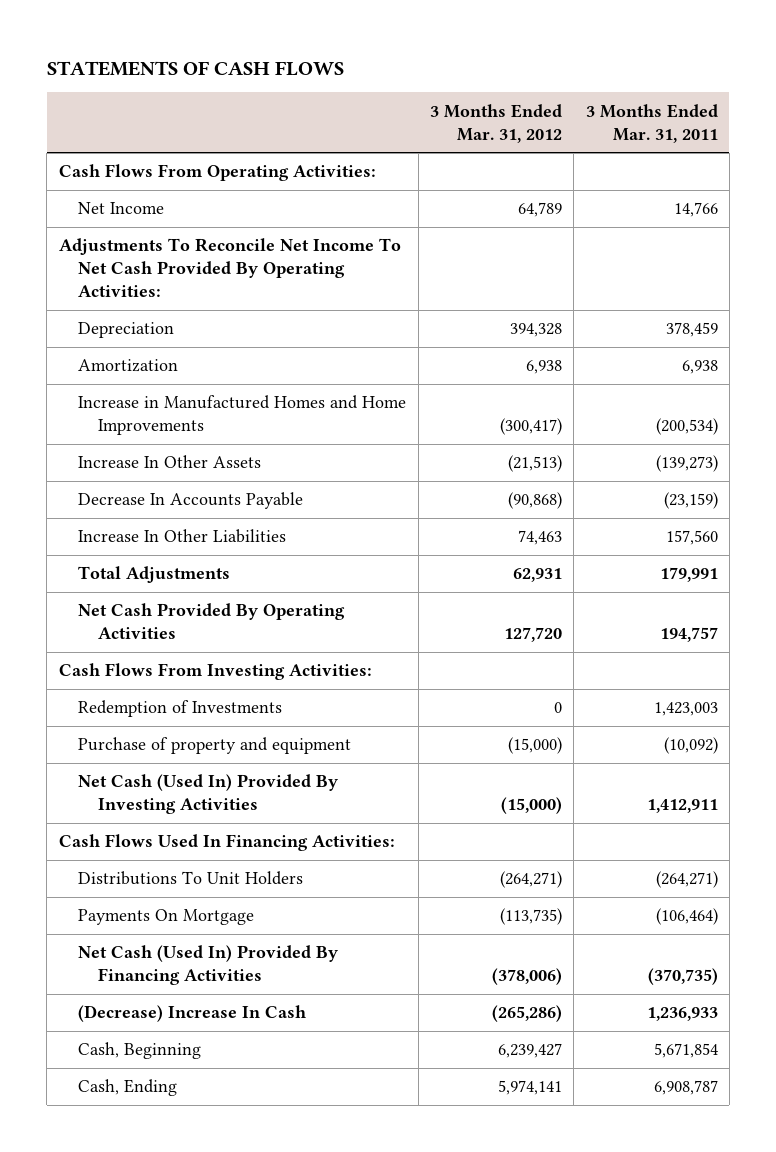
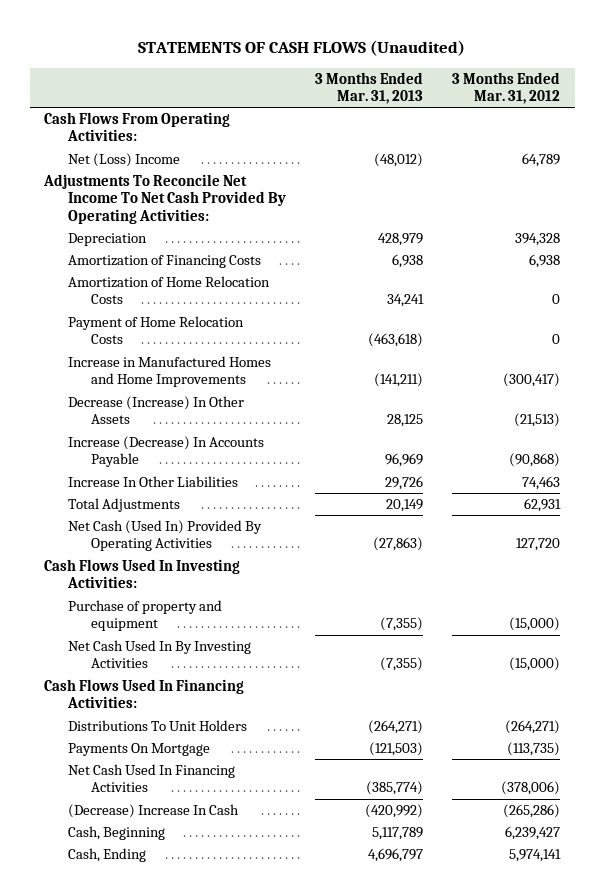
- STATEMENTS OF CASH FLOWS
+ STATEMENTS OF CASH FLOWS (Unaudited)
- | 3 Months Ended Mar. 31, 2012 | 3 Months Ended Mar. 31, 2011
+ | 3 Months Ended Mar. 31, 2013 | 3 Months Ended Mar. 31, 2012
- Net Income | 64,789 | 14,766
+ Net (Loss) Income | (48,012) | 64,789
- Amortization | 6,938 | 6,938
+ Amortization of Financing Costs | 6,938 | 6,938
+ Amortization of Home Relocation Costs | 34,241 | 0
+ Payment of Home Relocation Costs | (463,618) | 0
- Increase In Other Assets | (21,513) | (139,273)
- Decrease In Accounts Payable | (90,868) | (23,159)
+ Decrease (Increase) In Other Assets | 28,125 | (21,513)
+ Increase (Decrease) In Accounts Payable | 96,969 | (90,868)
- Net Cash Provided By Operating Activities | 127,720 | 194,757
- Cash Flows From Investing Activities:
- Redemption of Investments | 0 | 1,423,003
+ Net Cash (Used In) Provided By Operating Activities | (27,863) | 127,720
+ Cash Flows Used In Investing Activities:
- Net Cash (Used In) Provided By Investing Activities | (15,000) | 1,412,911
+ Net Cash Used In By Investing Activities | (7,355) | (15,000)
- Net Cash (Used In) Provided By Financing Activities | (378,006) | (370,735)
+ Net Cash Used In Financing Activities | (385,774) | (378,006)

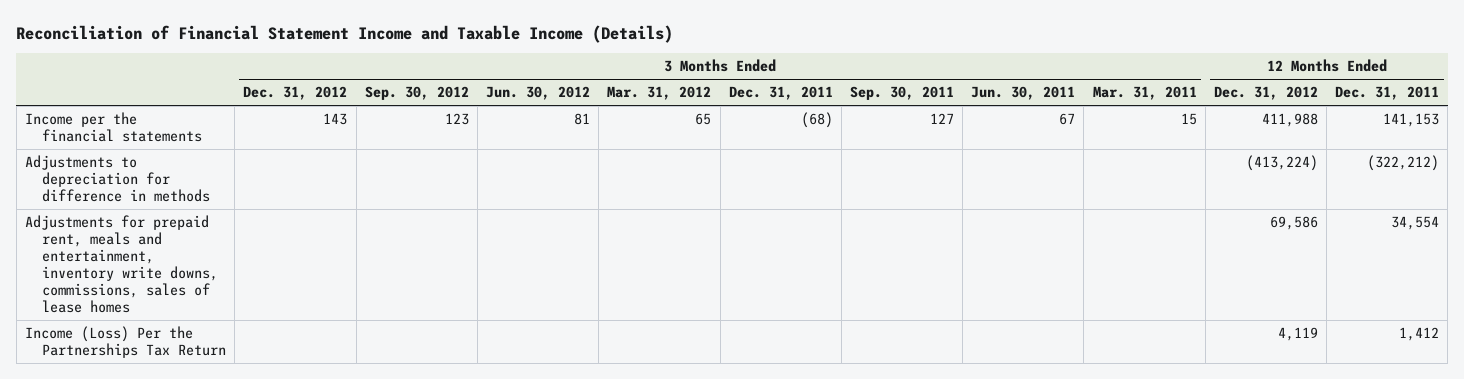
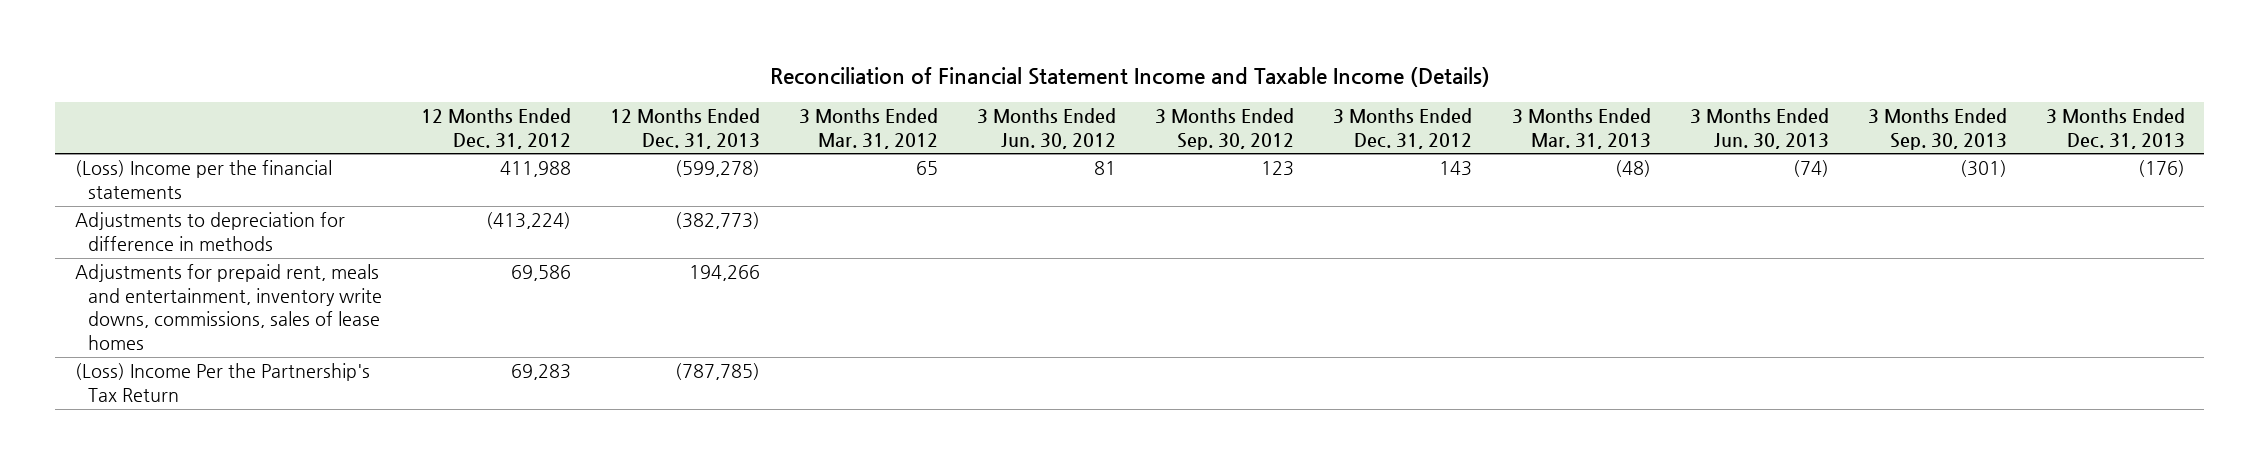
- | 3 Months Ended Dec. 31, 2012 | 3 Months Ended Sep. 30, 2012 | 3 Months Ended Jun. 30, 2012 | 3 Months Ended Mar. 31, 2012 | 3 Months Ended Dec. 31, 2011 | 3 Months Ended Sep. 30, 2011 | 3 Months Ended Jun. 30, 2011 | 3 Months Ended Mar. 31, 2011 | 12 Months Ended Dec. 31, 2012 | 12 Months Ended Dec. 31, 2011
+ | 12 Months Ended Dec. 31, 2012 | 12 Months Ended Dec. 31, 2013 | 3 Months Ended Mar. 31, 2012 | 3 Months Ended Jun. 30, 2012 | 3 Months Ended Sep. 30, 2012 | 3 Months Ended Dec. 31, 2012 | 3 Months Ended Mar. 31, 2013 | 3 Months Ended Jun. 30, 2013 | 3 Months Ended Sep. 30, 2013 | 3 Months Ended Dec. 31, 2013
- Income per the financial statements | 143 | 123 | 81 | 65 | (68) | 127 | 67 | 15 | 411,988 | 141,153
+ (Loss) Income per the financial statements | 411,988 | (599,278) | 65 | 81 | 123 | 143 | (48) | (74) | (301) | (176)
- Income (Loss) Per the Partnerships Tax Return | | | | | | | | | 4,119 | 1,412
+ (Loss) Income Per the Partnership's Tax Return | 69,283 | (787,785) | | | | | | | |

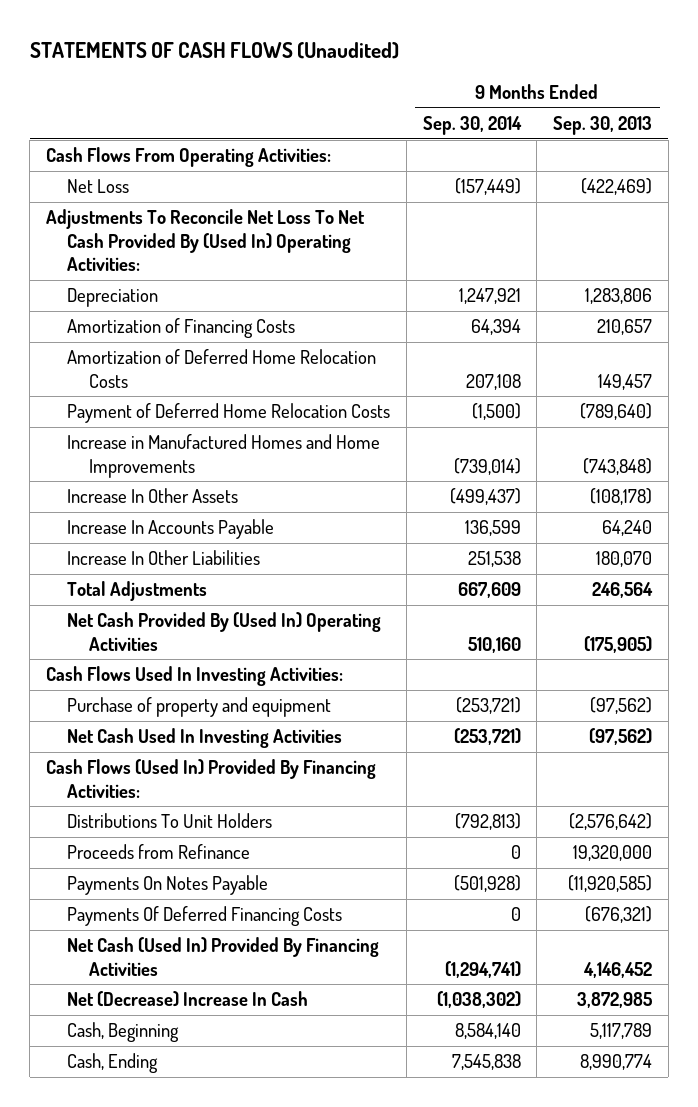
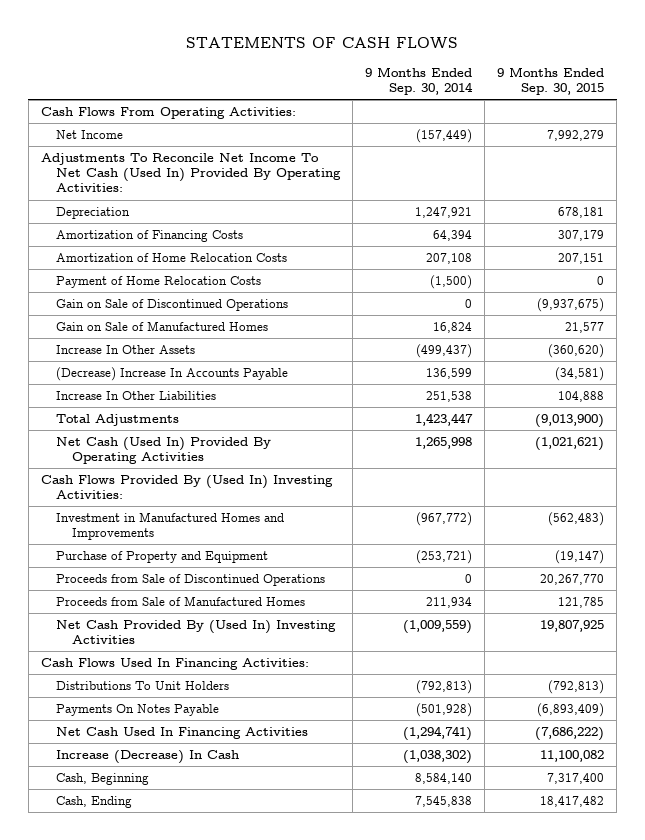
- STATEMENTS OF CASH FLOWS (Unaudited)
+ STATEMENTS OF CASH FLOWS
- | 9 Months Ended Sep. 30, 2014 | 9 Months Ended Sep. 30, 2013
+ | 9 Months Ended Sep. 30, 2014 | 9 Months Ended Sep. 30, 2015
- Net Loss | (157,449) | (422,469)
- Adjustments To Reconcile Net Loss To Net Cash Provided By (Used In) Operating Activities:
+ Net Income | (157,449) | 7,992,279
+ Adjustments To Reconcile Net Income To Net Cash (Used In) Provided By Operating Activities:
- Amortization of Deferred Home Relocation Costs | 207,108 | 149,457
- Payment of Deferred Home Relocation Costs | (1,500) | (789,640)
- Increase in Manufactured Homes and Home Improvements | (739,014) | (743,848)
+ Amortization of Home Relocation Costs | 207,108 | 207,151
+ Payment of Home Relocation Costs | (1,500) | 0
+ Gain on Sale of Discontinued Operations | 0 | (9,937,675)
+ Gain on Sale of Manufactured Homes | 16,824 | 21,577
- Increase In Accounts Payable | 136,599 | 64,240
+ (Decrease) Increase In Accounts Payable | 136,599 | (34,581)
- Total Adjustments | 667,609 | 246,564
- Net Cash Provided By (Used In) Operating Activities | 510,160 | (175,905)
- Cash Flows Used In Investing Activities:
- Purchase of property and equipment | (253,721) | (97,562)
- Net Cash Used In Investing Activities | (253,721) | (97,562)
- Cash Flows (Used In) Provided By Financing Activities:
+ Total Adjustments | 1,423,447 | (9,013,900)
+ Net Cash (Used In) Provided By Operating Activities | 1,265,998 | (1,021,621)
+ Cash Flows Provided By (Used In) Investing Activities:
+ Investment in Manufactured Homes and Improvements | (967,772) | (562,483)
+ Purchase of Property and Equipment | (253,721) | (19,147)
+ Proceeds from Sale of Discontinued Operations | 0 | 20,267,770
+ Proceeds from Sale of Manufactured Homes | 211,934 | 121,785
+ Net Cash Provided By (Used In) Investing Activities | (1,009,559) | 19,807,925
+ Cash Flows Used In Financing Activities:
- Proceeds from Refinance | 0 | 19,320,000
- Payments Of Deferred Financing Costs | 0 | (676,321)
- Net Cash (Used In) Provided By Financing Activities | (1,294,741) | 4,146,452
- Net (Decrease) Increase In Cash | (1,038,302) | 3,872,985
+ Net Cash Used In Financing Activities | (1,294,741) | (7,686,222)
+ Increase (Decrease) In Cash | (1,038,302) | 11,100,082

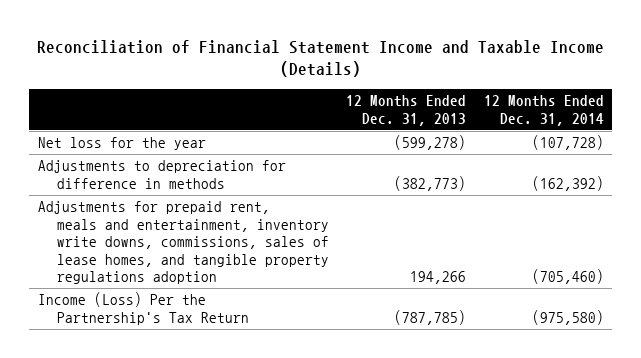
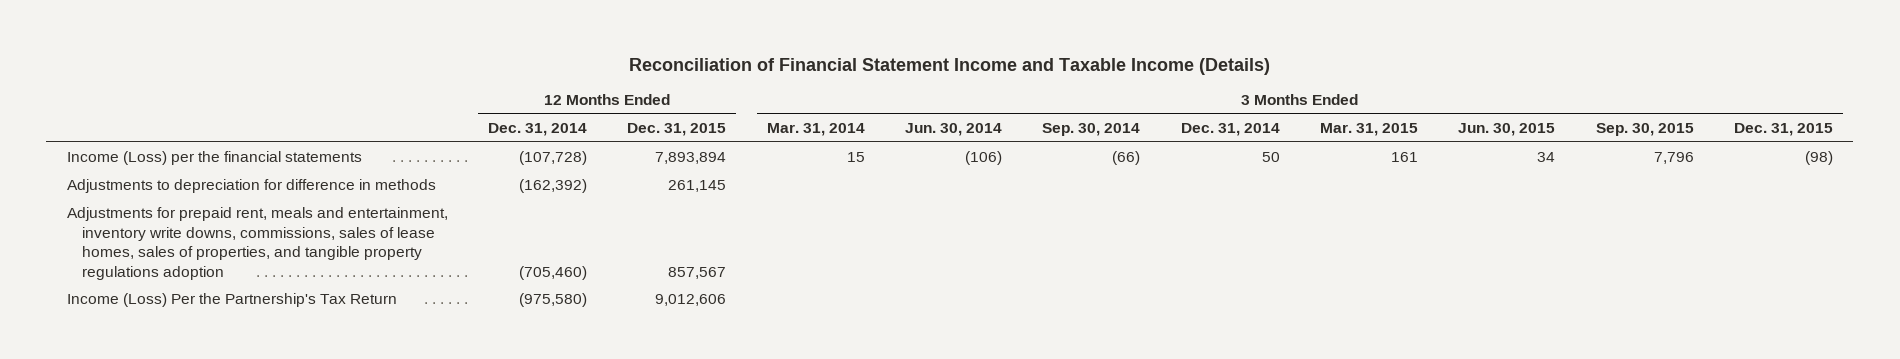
- | 12 Months Ended Dec. 31, 2013 | 12 Months Ended Dec. 31, 2014
+ | 12 Months Ended Dec. 31, 2014 | 12 Months Ended Dec. 31, 2015 | 3 Months Ended Mar. 31, 2014 | 3 Months Ended Jun. 30, 2014 | 3 Months Ended Sep. 30, 2014 | 3 Months Ended Dec. 31, 2014 | 3 Months Ended Mar. 31, 2015 | 3 Months Ended Jun. 30, 2015 | 3 Months Ended Sep. 30, 2015 | 3 Months Ended Dec. 31, 2015
- Net loss for the year | (599,278) | (107,728)
+ Income (Loss) per the financial statements | (107,728) | 7,893,894 | 15 | (106) | (66) | 50 | 161 | 34 | 7,796 | (98)
- Adjustments for prepaid rent, meals and entertainment, inventory write downs, commissions, sales of lease homes, and tangible property regulations adoption | 194,266 | (705,460)
+ Adjustments for prepaid rent, meals and entertainment, inventory write downs, commissions, sales of lease homes, sales of properties, and tangible property regulations adoption | (705,460) | 857,567 | | | | | | | |

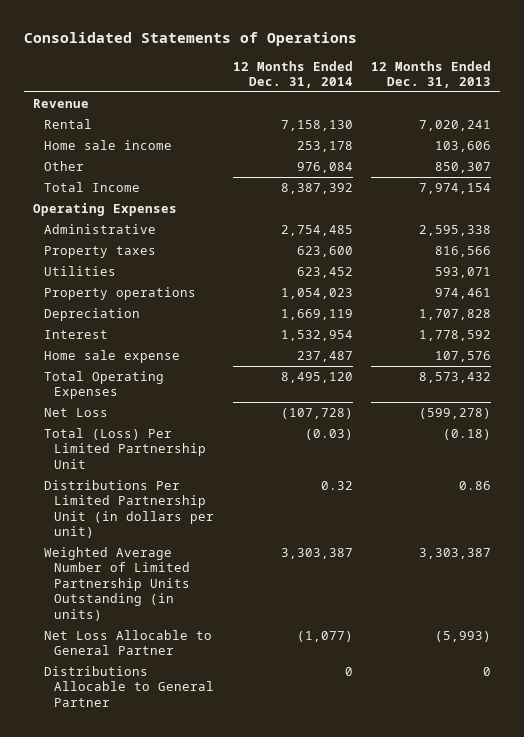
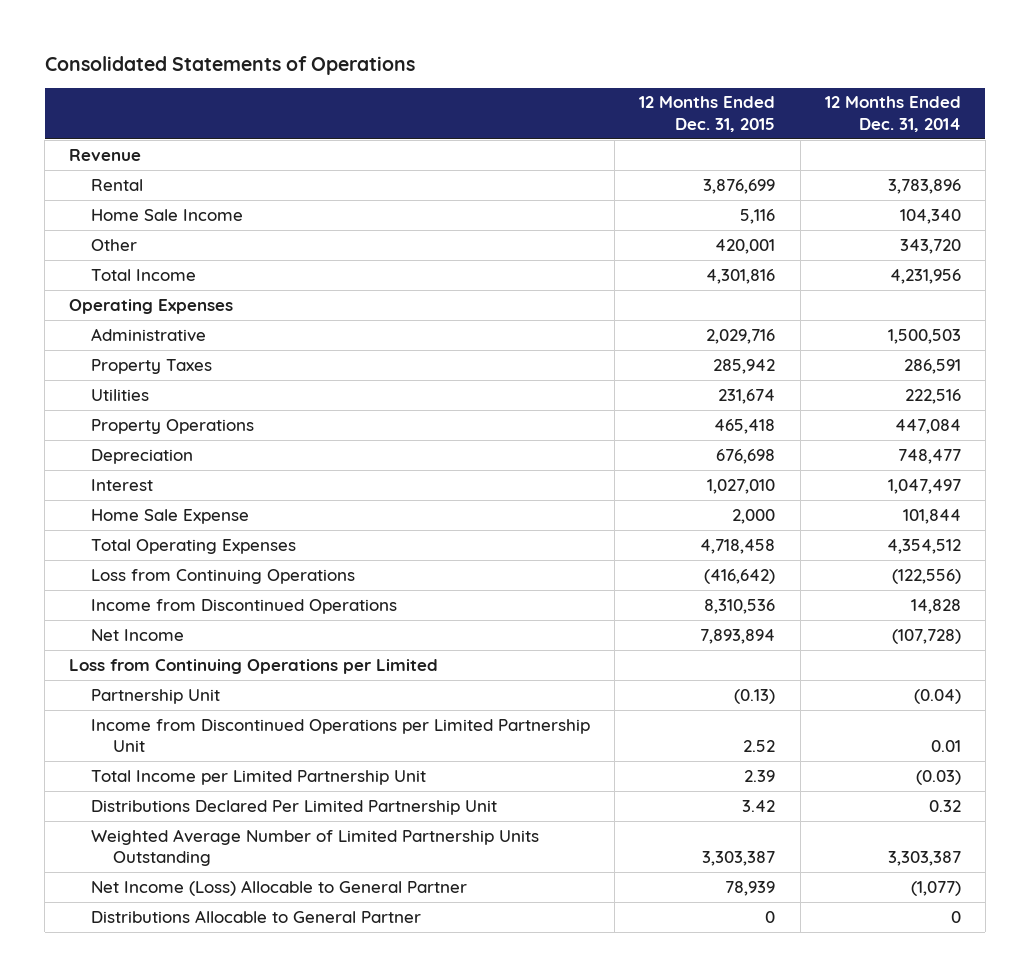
- | 12 Months Ended Dec. 31, 2014 | 12 Months Ended Dec. 31, 2013
+ | 12 Months Ended Dec. 31, 2015 | 12 Months Ended Dec. 31, 2014
- Rental | 7,158,130 | 7,020,241
- Home sale income | 253,178 | 103,606
- Other | 976,084 | 850,307
- Total Income | 8,387,392 | 7,974,154
+ Rental | 3,876,699 | 3,783,896
+ Home Sale Income | 5,116 | 104,340
+ Other | 420,001 | 343,720
+ Total Income | 4,301,816 | 4,231,956
- Administrative | 2,754,485 | 2,595,338
- Property taxes | 623,600 | 816,566
- Utilities | 623,452 | 593,071
- Property operations | 1,054,023 | 974,461
- Depreciation | 1,669,119 | 1,707,828
- Interest | 1,532,954 | 1,778,592
- Home sale expense | 237,487 | 107,576
- Total Operating Expenses | 8,495,120 | 8,573,432
- Net Loss | (107,728) | (599,278)
- Total (Loss) Per Limited Partnership Unit | (0.03) | (0.18)
- Distributions Per Limited Partnership Unit (in dollars per unit) | 0.32 | 0.86
- Weighted Average Number of Limited Partnership Units Outstanding (in units) | 3,303,387 | 3,303,387
- Net Loss Allocable to General Partner | (1,077) | (5,993)
+ Administrative | 2,029,716 | 1,500,503
+ Property Taxes | 285,942 | 286,591
+ Utilities | 231,674 | 222,516
+ Property Operations | 465,418 | 447,084
+ Depreciation | 676,698 | 748,477
+ Interest | 1,027,010 | 1,047,497
+ Home Sale Expense | 2,000 | 101,844
+ Total Operating Expenses | 4,718,458 | 4,354,512
+ Loss from Continuing Operations | (416,642) | (122,556)
+ Income from Discontinued Operations | 8,310,536 | 14,828
+ Net Income | 7,893,894 | (107,728)
+ Loss from Continuing Operations per Limited
+ Partnership Unit | (0.13) | (0.04)
+ Income from Discontinued Operations per Limited Partnership Unit | 2.52 | 0.01
+ Total Income per Limited Partnership Unit | 2.39 | (0.03)
+ Distributions Declared Per Limited Partnership Unit | 3.42 | 0.32
+ Weighted Average Number of Limited Partnership Units Outstanding | 3,303,387 | 3,303,387
+ Net Income (Loss) Allocable to General Partner | 78,939 | (1,077)

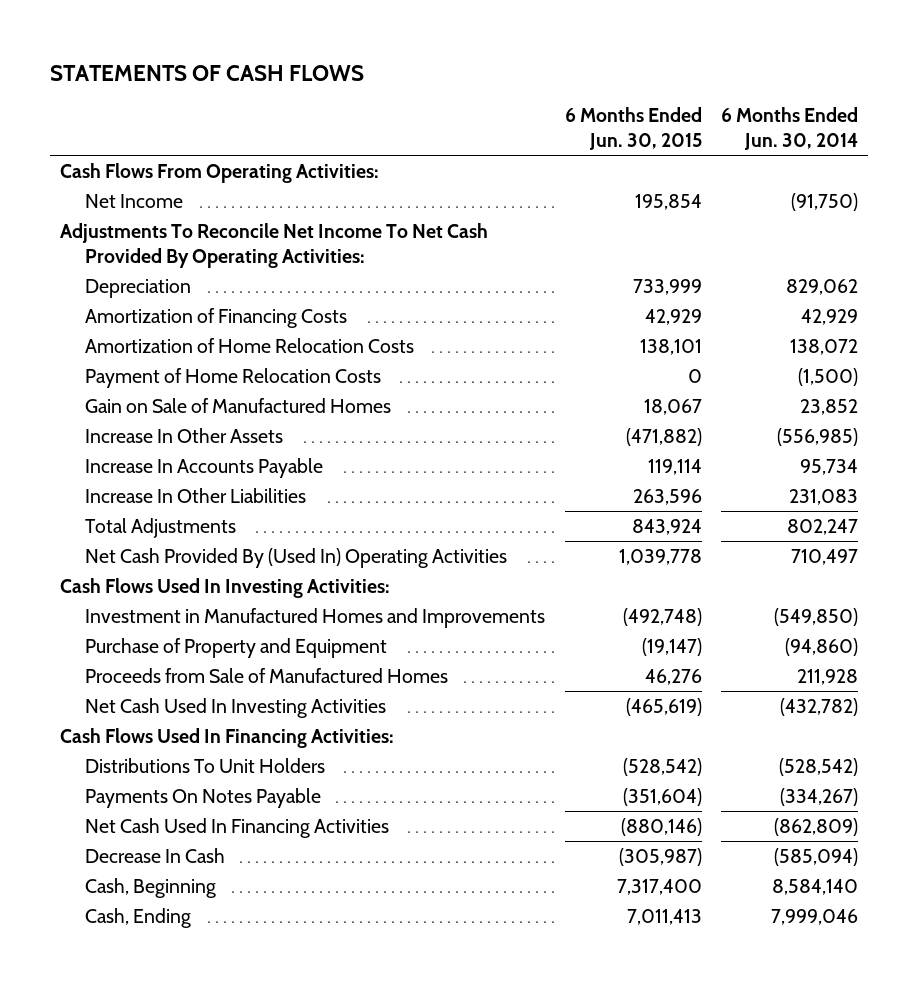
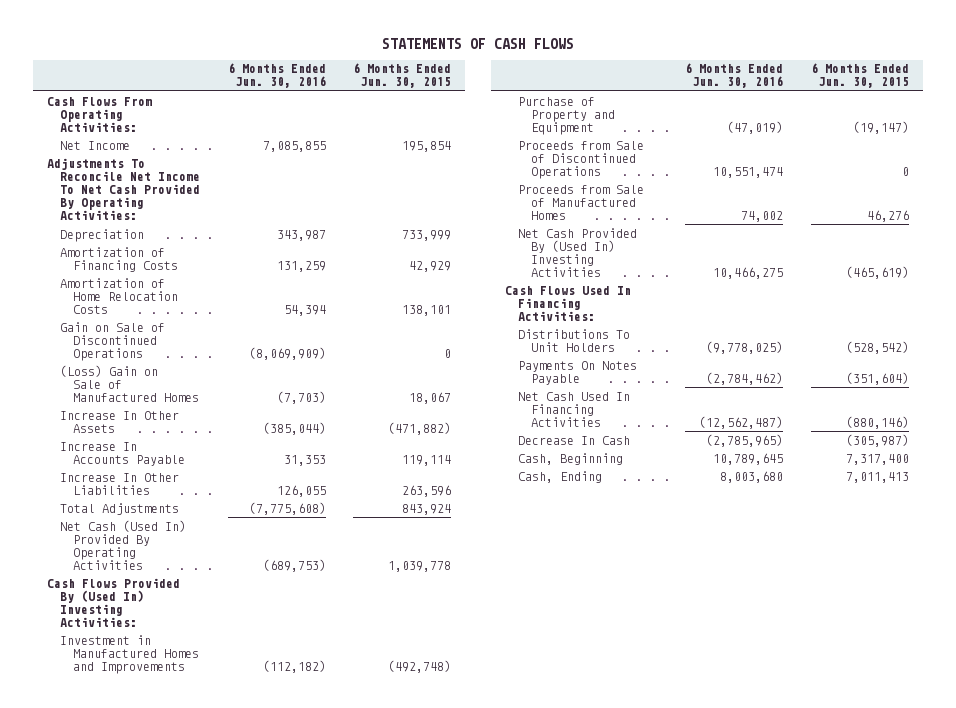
- | 6 Months Ended Jun. 30, 2015 | 6 Months Ended Jun. 30, 2014
+ | 6 Months Ended Jun. 30, 2016 | 6 Months Ended Jun. 30, 2015
- Payment of Home Relocation Costs | 0 | (1,500)
- Gain on Sale of Manufactured Homes | 18,067 | 23,852
+ Gain on Sale of Discontinued Operations | (8,069,909) | 0
+ (Loss) Gain on Sale of Manufactured Homes | (7,703) | 18,067
- Net Cash Provided By (Used In) Operating Activities | 1,039,778 | 710,497
- Cash Flows Used In Investing Activities:
+ Net Cash (Used In) Provided By Operating Activities | (689,753) | 1,039,778
+ Cash Flows Provided By (Used In) Investing Activities:
+ Proceeds from Sale of Discontinued Operations | 10,551,474 | 0
- Net Cash Used In Investing Activities | (465,619) | (432,782)
+ Net Cash Provided By (Used In) Investing Activities | 10,466,275 | (465,619)

